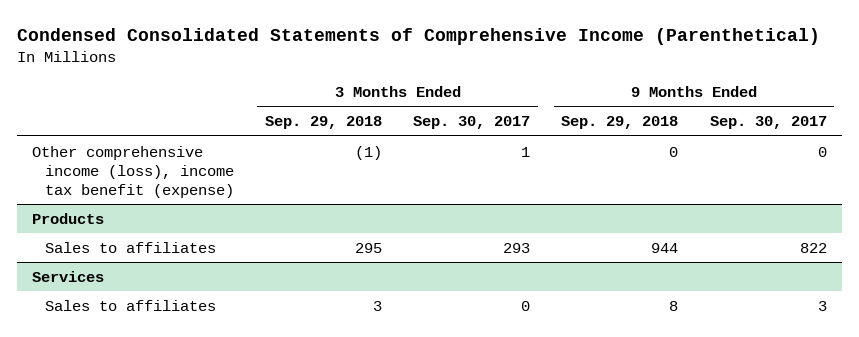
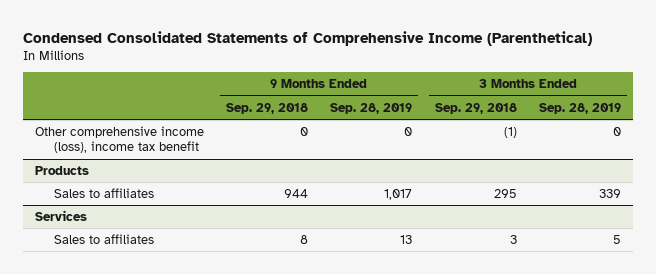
- | 3 Months Ended Sep. 29, 2018 | 3 Months Ended Sep. 30, 2017 | 9 Months Ended Sep. 29, 2018 | 9 Months Ended Sep. 30, 2017
+ | 9 Months Ended Sep. 29, 2018 | 9 Months Ended Sep. 28, 2019 | 3 Months Ended Sep. 29, 2018 | 3 Months Ended Sep. 28, 2019
- Other comprehensive income (loss), income tax benefit (expense) | (1) | 1 | 0 | 0
+ Other comprehensive income (loss), income tax benefit | 0 | 0 | (1) | 0

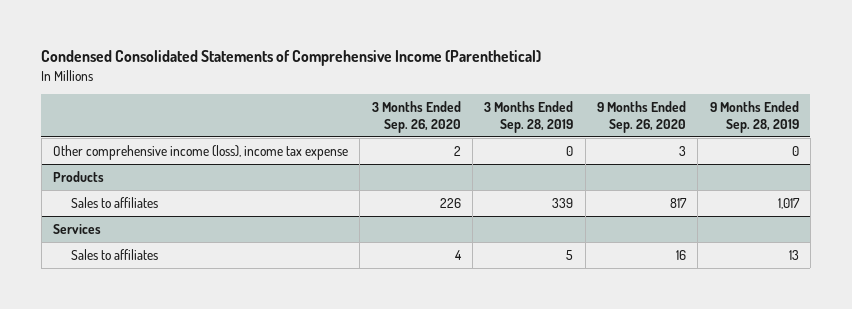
- | 9 Months Ended Sep. 29, 2018 | 9 Months Ended Sep. 28, 2019 | 3 Months Ended Sep. 29, 2018 | 3 Months Ended Sep. 28, 2019
+ | 3 Months Ended Sep. 26, 2020 | 3 Months Ended Sep. 28, 2019 | 9 Months Ended Sep. 26, 2020 | 9 Months Ended Sep. 28, 2019
- Other comprehensive income (loss), income tax benefit | 0 | 0 | (1) | 0
+ Other comprehensive income (loss), income tax expense | 2 | 0 | 3 | 0

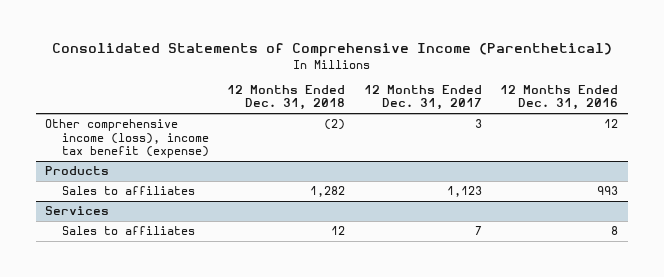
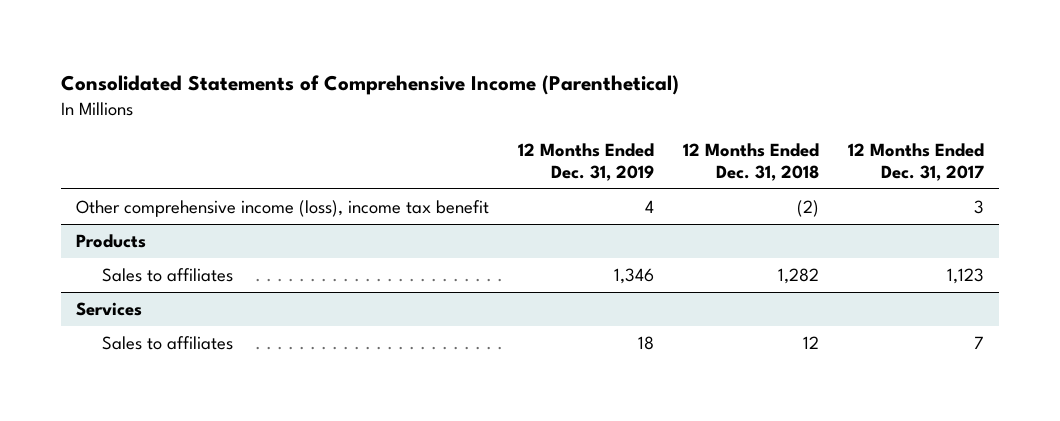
- | 12 Months Ended Dec. 31, 2018 | 12 Months Ended Dec. 31, 2017 | 12 Months Ended Dec. 31, 2016
+ | 12 Months Ended Dec. 31, 2019 | 12 Months Ended Dec. 31, 2018 | 12 Months Ended Dec. 31, 2017
- Other comprehensive income (loss), income tax benefit (expense) | (2) | 3 | 12
+ Other comprehensive income (loss), income tax benefit | 4 | (2) | 3

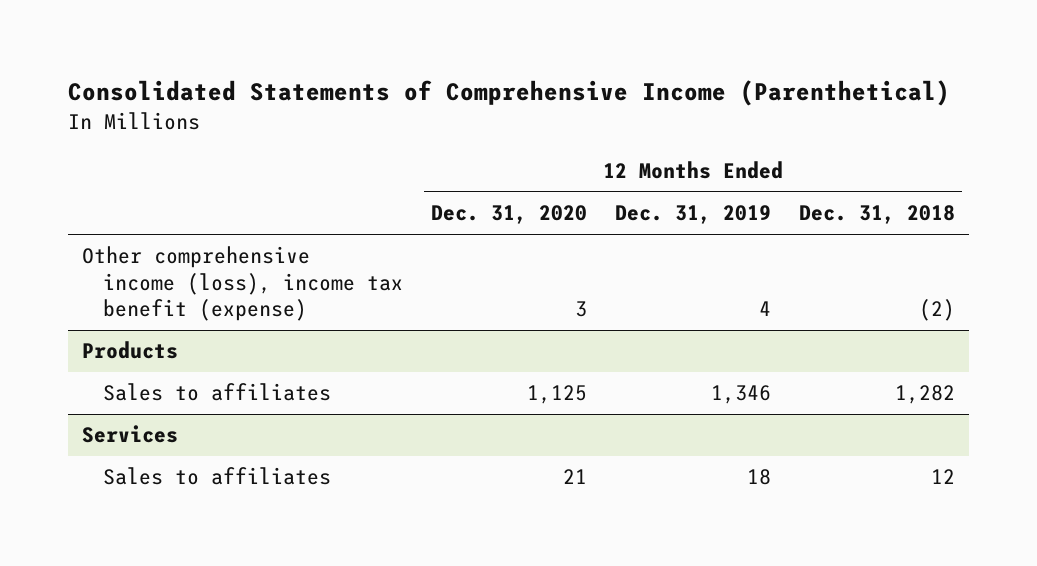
- | 12 Months Ended Dec. 31, 2019 | 12 Months Ended Dec. 31, 2018 | 12 Months Ended Dec. 31, 2017
+ | 12 Months Ended Dec. 31, 2020 | 12 Months Ended Dec. 31, 2019 | 12 Months Ended Dec. 31, 2018
- Other comprehensive income (loss), income tax benefit | 4 | (2) | 3
+ Other comprehensive income (loss), income tax benefit (expense) | 3 | 4 | (2)

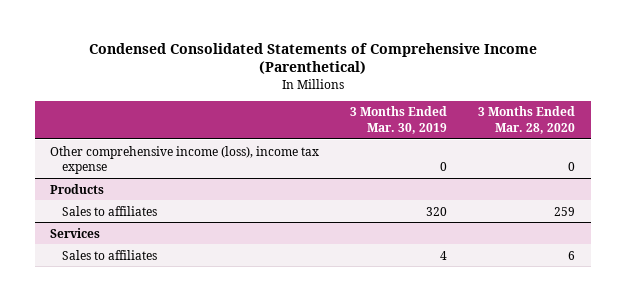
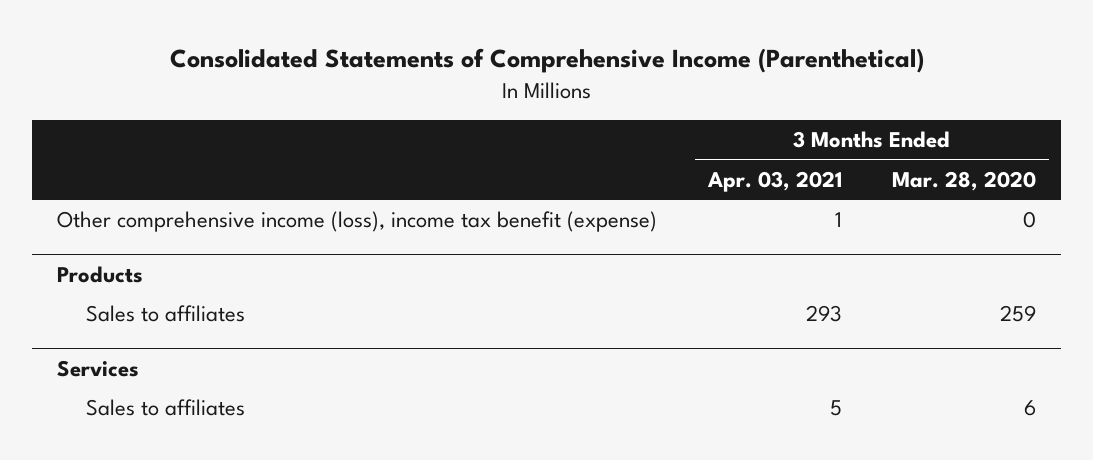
- Condensed Consolidated Statements of Comprehensive Income (Parenthetical)
+ Consolidated Statements of Comprehensive Income (Parenthetical)
- | 3 Months Ended Mar. 30, 2019 | 3 Months Ended Mar. 28, 2020
+ | 3 Months Ended Apr. 03, 2021 | 3 Months Ended Mar. 28, 2020
- Other comprehensive income (loss), income tax expense | 0 | 0
+ Other comprehensive income (loss), income tax benefit (expense) | 1 | 0

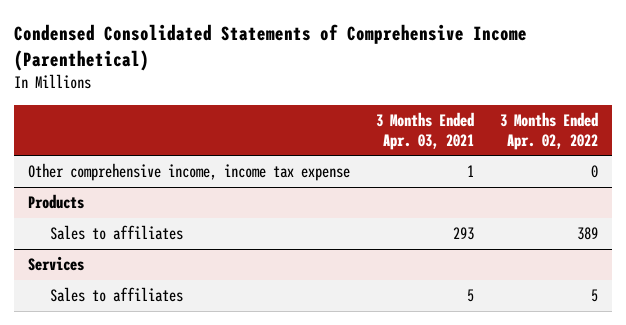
- Consolidated Statements of Comprehensive Income (Parenthetical)
+ Condensed Consolidated Statements of Comprehensive Income (Parenthetical)
- | 3 Months Ended Apr. 03, 2021 | 3 Months Ended Mar. 28, 2020
+ | 3 Months Ended Apr. 03, 2021 | 3 Months Ended Apr. 02, 2022
- Other comprehensive income (loss), income tax benefit (expense) | 1 | 0
+ Other comprehensive income, income tax expense | 1 | 0

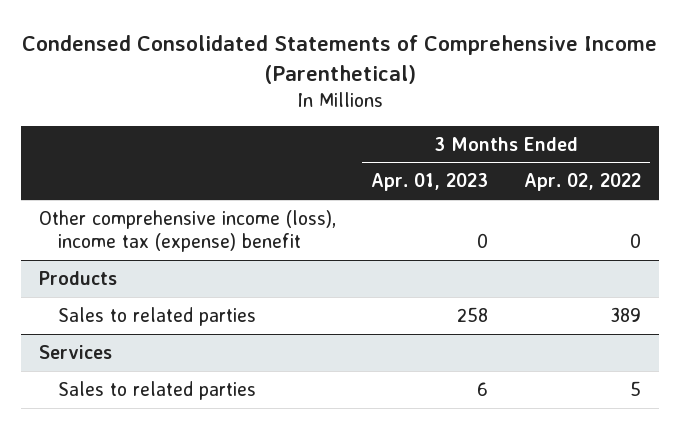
- | 3 Months Ended Apr. 03, 2021 | 3 Months Ended Apr. 02, 2022
+ | 3 Months Ended Apr. 01, 2023 | 3 Months Ended Apr. 02, 2022
- Other comprehensive income, income tax expense | 1 | 0
+ Other comprehensive income (loss), income tax (expense) benefit | 0 | 0
@ Products
- Sales to affiliates | 293 | 389
+ Sales to related parties | 258 | 389
@ Services
- Sales to affiliates | 5 | 5
+ Sales to related parties | 6 | 5

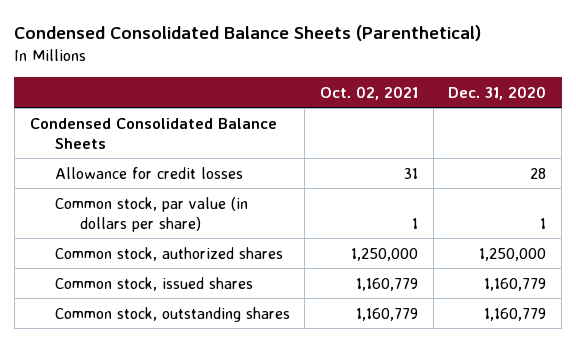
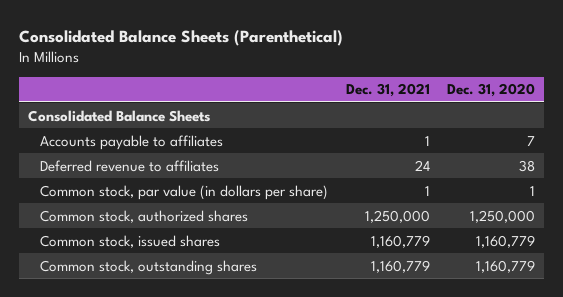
- Condensed Consolidated Balance Sheets (Parenthetical)
+ Consolidated Balance Sheets (Parenthetical)
- | Oct. 02, 2021 | Dec. 31, 2020
+ | Dec. 31, 2021 | Dec. 31, 2020
- Condensed Consolidated Balance Sheets
- Allowance for credit losses | 31 | 28
+ Consolidated Balance Sheets
+ Accounts payable to affiliates | 1 | 7
+ Deferred revenue to affiliates | 24 | 38

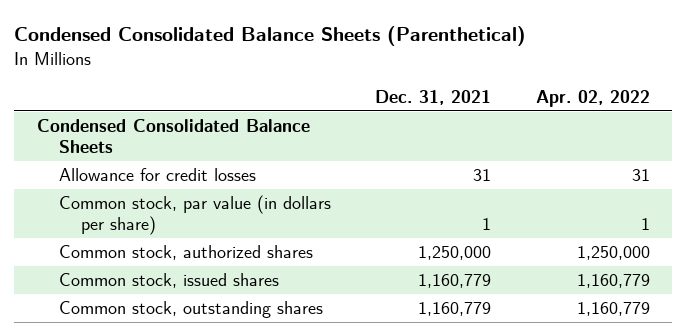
- Consolidated Balance Sheets (Parenthetical)
+ Condensed Consolidated Balance Sheets (Parenthetical)
- | Dec. 31, 2021 | Dec. 31, 2020
+ | Dec. 31, 2021 | Apr. 02, 2022
- Consolidated Balance Sheets
- Accounts payable to affiliates | 1 | 7
- Deferred revenue to affiliates | 24 | 38
+ Condensed Consolidated Balance Sheets
+ Allowance for credit losses | 31 | 31

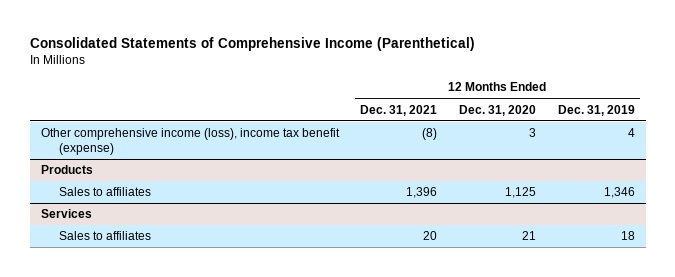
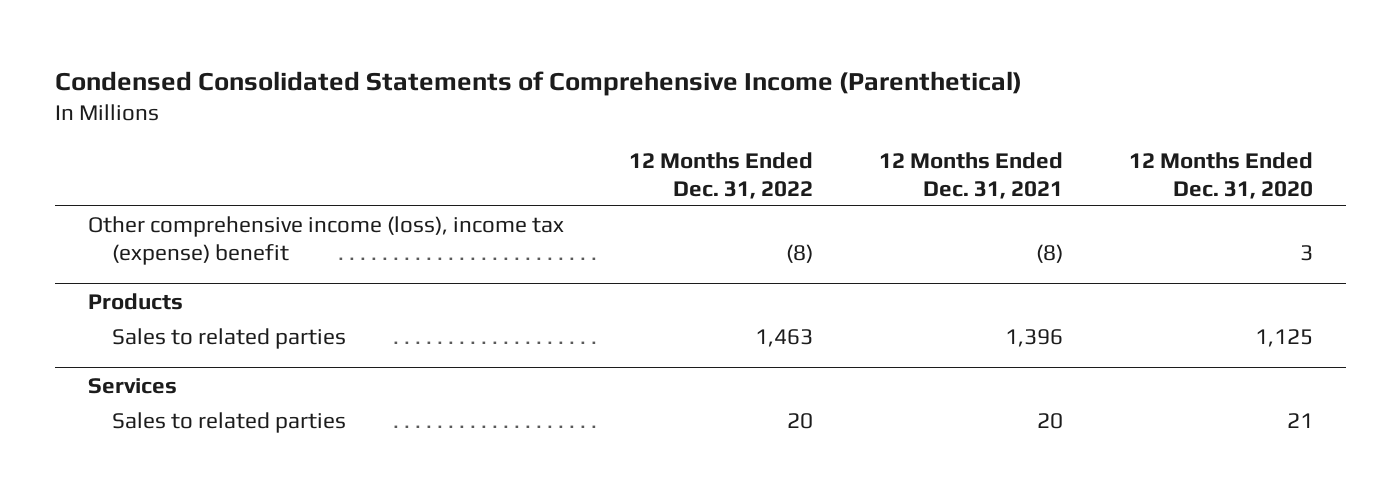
- Consolidated Statements of Comprehensive Income (Parenthetical)
+ Condensed Consolidated Statements of Comprehensive Income (Parenthetical)
- | 12 Months Ended Dec. 31, 2021 | 12 Months Ended Dec. 31, 2020 | 12 Months Ended Dec. 31, 2019
+ | 12 Months Ended Dec. 31, 2022 | 12 Months Ended Dec. 31, 2021 | 12 Months Ended Dec. 31, 2020
- Other comprehensive income (loss), income tax benefit (expense) | (8) | 3 | 4
+ Other comprehensive income (loss), income tax (expense) benefit | (8) | (8) | 3
@ Products
- Sales to affiliates | 1,396 | 1,125 | 1,346
+ Sales to related parties | 1,463 | 1,396 | 1,125
@ Services
- Sales to affiliates | 20 | 21 | 18
+ Sales to related parties | 20 | 20 | 21

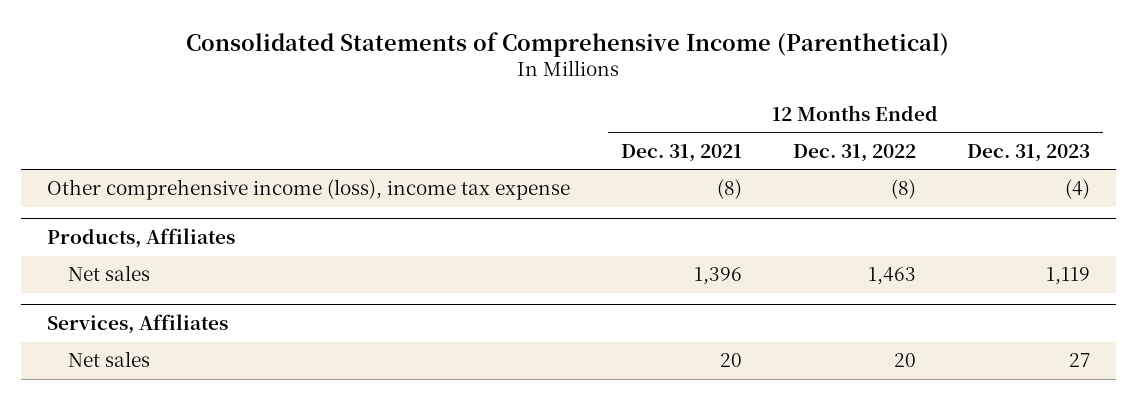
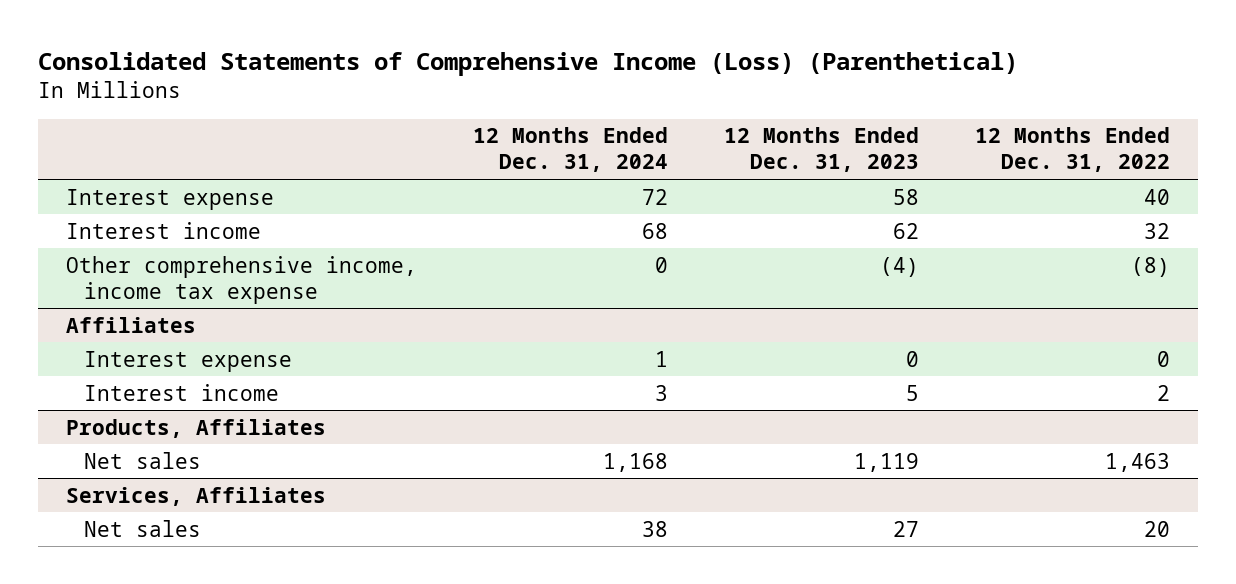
- Consolidated Statements of Comprehensive Income (Parenthetical)
+ Consolidated Statements of Comprehensive Income (Loss) (Parenthetical)
- | 12 Months Ended Dec. 31, 2021 | 12 Months Ended Dec. 31, 2022 | 12 Months Ended Dec. 31, 2023
+ | 12 Months Ended Dec. 31, 2024 | 12 Months Ended Dec. 31, 2023 | 12 Months Ended Dec. 31, 2022
- Other comprehensive income (loss), income tax expense | (8) | (8) | (4)
+ Interest expense | 72 | 58 | 40
+ Interest income | 68 | 62 | 32
+ Other comprehensive income, income tax expense | 0 | (4) | (8)
+ Affiliates
+ Interest expense | 1 | 0 | 0
+ Interest income | 3 | 5 | 2

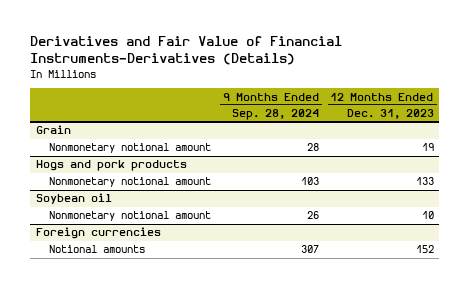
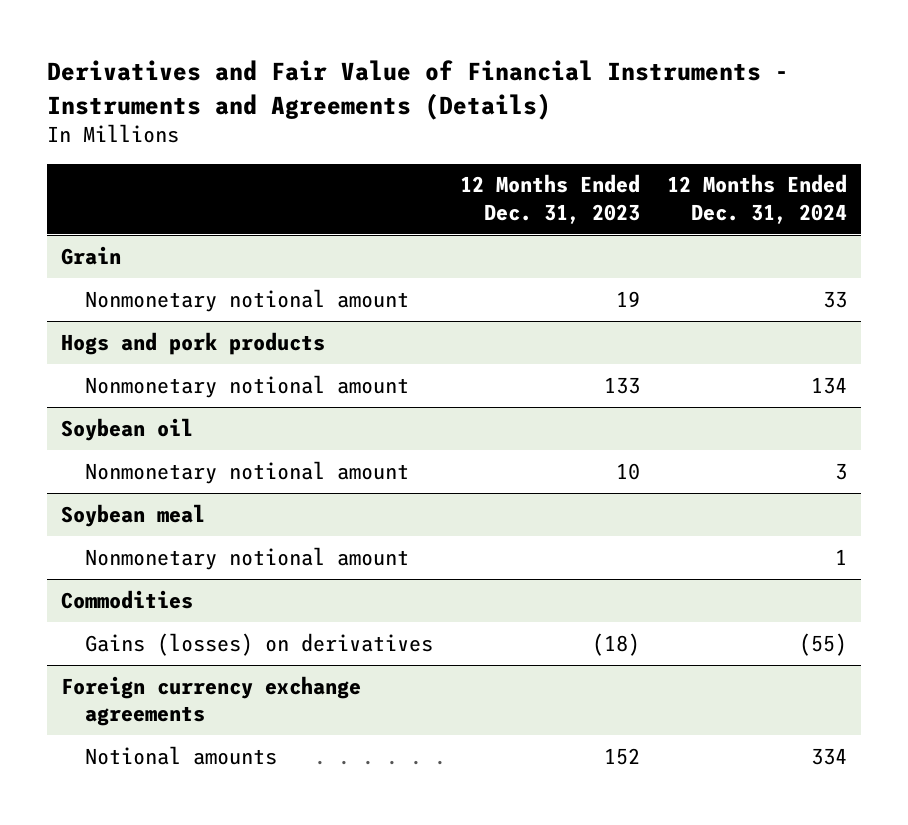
- Derivatives and Fair Value of Financial Instruments-Derivatives (Details)
+ Derivatives and Fair Value of Financial Instruments - Instruments and Agreements (Details)
- | 9 Months Ended Sep. 28, 2024 | 12 Months Ended Dec. 31, 2023
+ | 12 Months Ended Dec. 31, 2023 | 12 Months Ended Dec. 31, 2024
- Foreign currencies
+ Soybean meal
+ Nonmonetary notional amount | | 1
+ Commodities
+ Gains (losses) on derivatives | (18) | (55)
+ Foreign currency exchange agreements

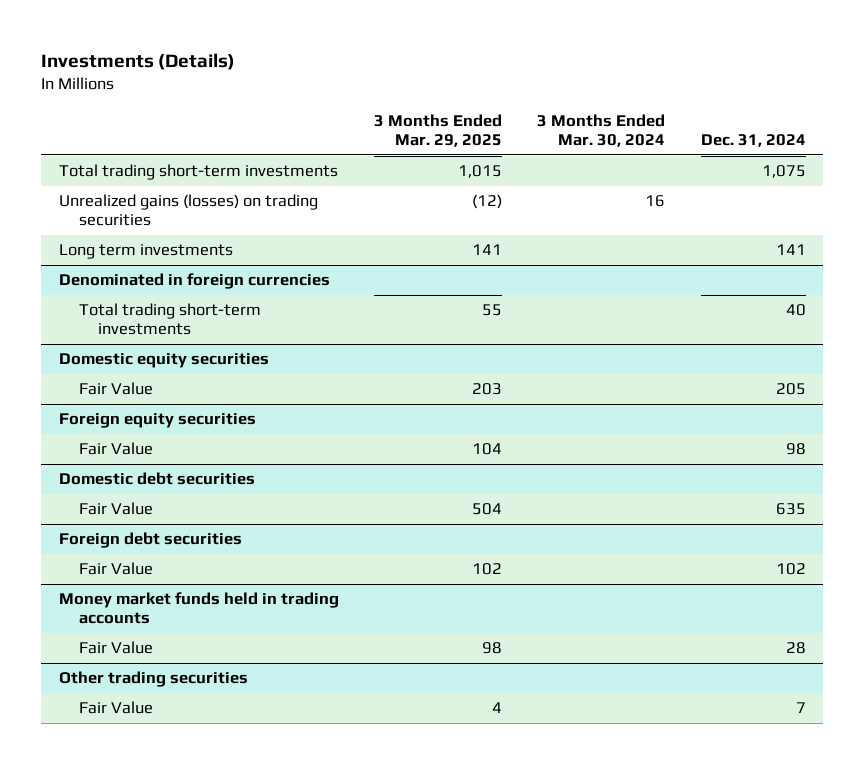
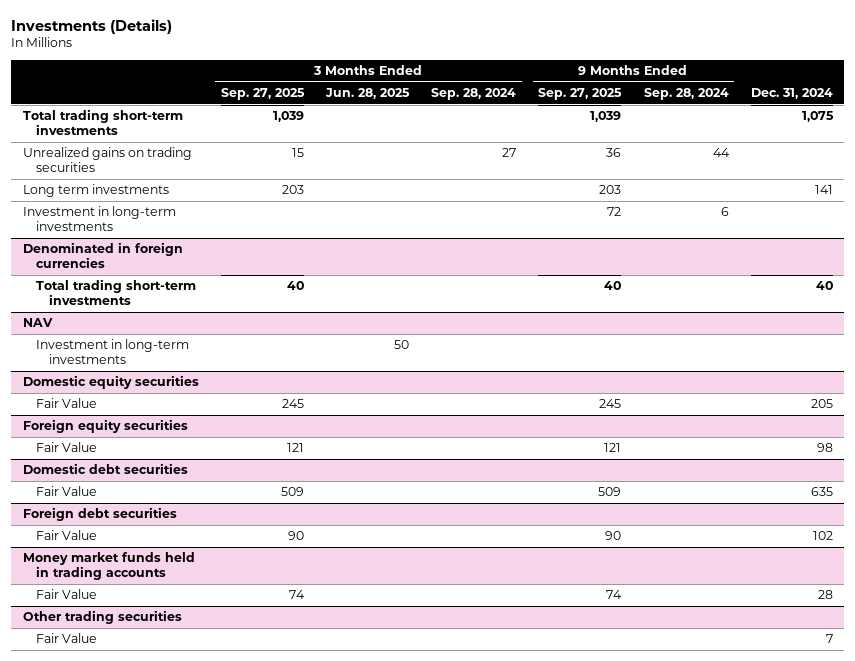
- | 3 Months Ended Mar. 29, 2025 | 3 Months Ended Mar. 30, 2024 | Dec. 31, 2024
+ | 3 Months Ended Sep. 27, 2025 | 3 Months Ended Jun. 28, 2025 | 3 Months Ended Sep. 28, 2024 | 9 Months Ended Sep. 27, 2025 | 9 Months Ended Sep. 28, 2024 | Dec. 31, 2024
- Unrealized gains (losses) on trading securities | (12) | 16 |
+ Unrealized gains on trading securities | 15 | | 27 | 36 | 44 |
+ Investment in long-term investments | | | | 72 | 6 |
+ NAV
+ Investment in long-term investments | | 50 | | | |

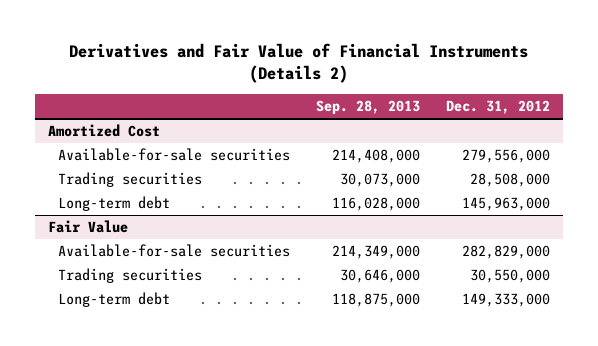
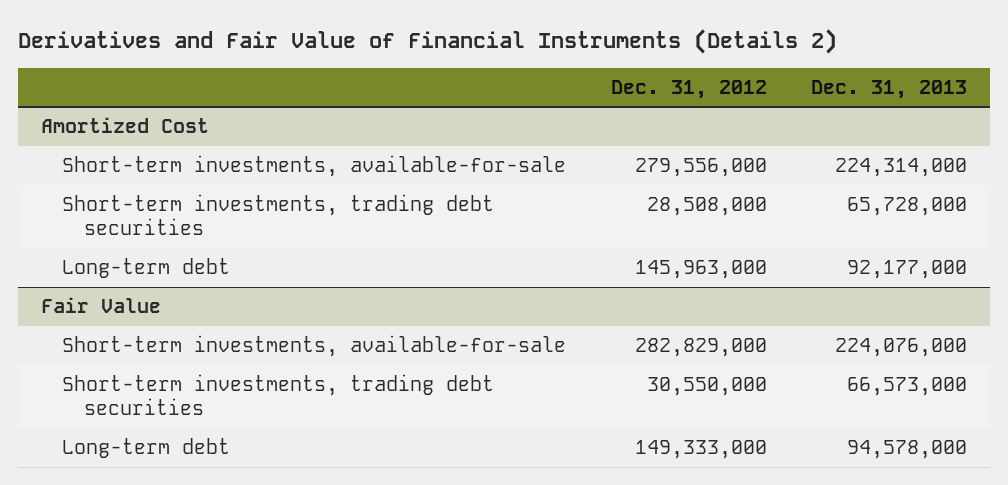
- | Sep. 28, 2013 | Dec. 31, 2012
+ | Dec. 31, 2012 | Dec. 31, 2013
@ Amortized Cost
- Available-for-sale securities | 214,408,000 | 279,556,000
- Trading securities | 30,073,000 | 28,508,000
+ Short-term investments, available-for-sale | 279,556,000 | 224,314,000
+ Short-term investments, trading debt securities | 28,508,000 | 65,728,000
@ Fair Value
- Available-for-sale securities | 214,349,000 | 282,829,000
- Trading securities | 30,646,000 | 30,550,000
+ Short-term investments, available-for-sale | 282,829,000 | 224,076,000
+ Short-term investments, trading debt securities | 30,550,000 | 66,573,000

